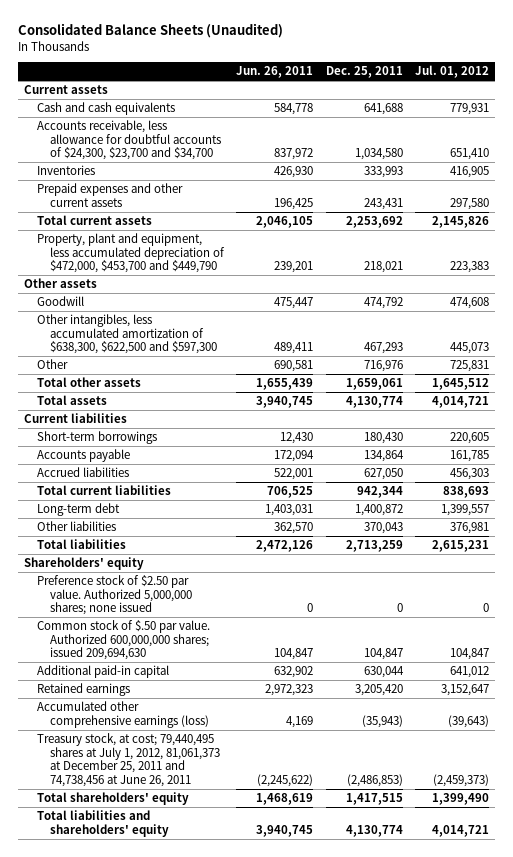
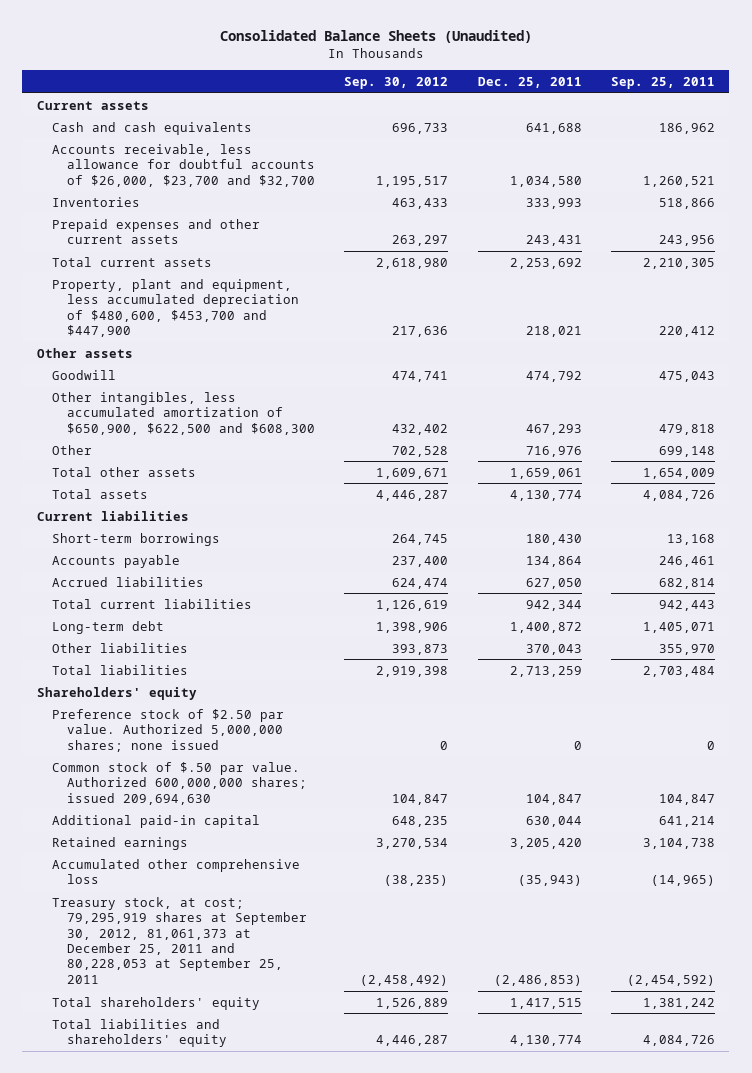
- | Jun. 26, 2011 | Dec. 25, 2011 | Jul. 01, 2012
+ | Sep. 30, 2012 | Dec. 25, 2011 | Sep. 25, 2011
- Accounts receivable, less allowance for doubtful accounts of $24,300, $23,700 and $34,700 | 837,972 | 1,034,580 | 651,410
+ Accounts receivable, less allowance for doubtful accounts of $26,000, $23,700 and $32,700 | 1,195,517 | 1,034,580 | 1,260,521
- Property, plant and equipment, less accumulated depreciation of $472,000, $453,700 and $449,790 | 239,201 | 218,021 | 223,383
+ Property, plant and equipment, less accumulated depreciation of $480,600, $453,700 and $447,900 | 217,636 | 218,021 | 220,412
- Other intangibles, less accumulated amortization of $638,300, $622,500 and $597,300 | 489,411 | 467,293 | 445,073
+ Other intangibles, less accumulated amortization of $650,900, $622,500 and $608,300 | 432,402 | 467,293 | 479,818
- Accumulated other comprehensive earnings (loss) | 4,169 | (35,943) | (39,643)
- Treasury stock, at cost; 79,440,495 shares at July 1, 2012, 81,061,373 at December 25, 2011 and 74,738,456 at June 26, 2011 | (2,245,622) | (2,486,853) | (2,459,373)
+ Accumulated other comprehensive loss | (38,235) | (35,943) | (14,965)
+ Treasury stock, at cost; 79,295,919 shares at September 30, 2012, 81,061,373 at December 25, 2011 and 80,228,053 at September 25, 2011 | (2,458,492) | (2,486,853) | (2,454,592)

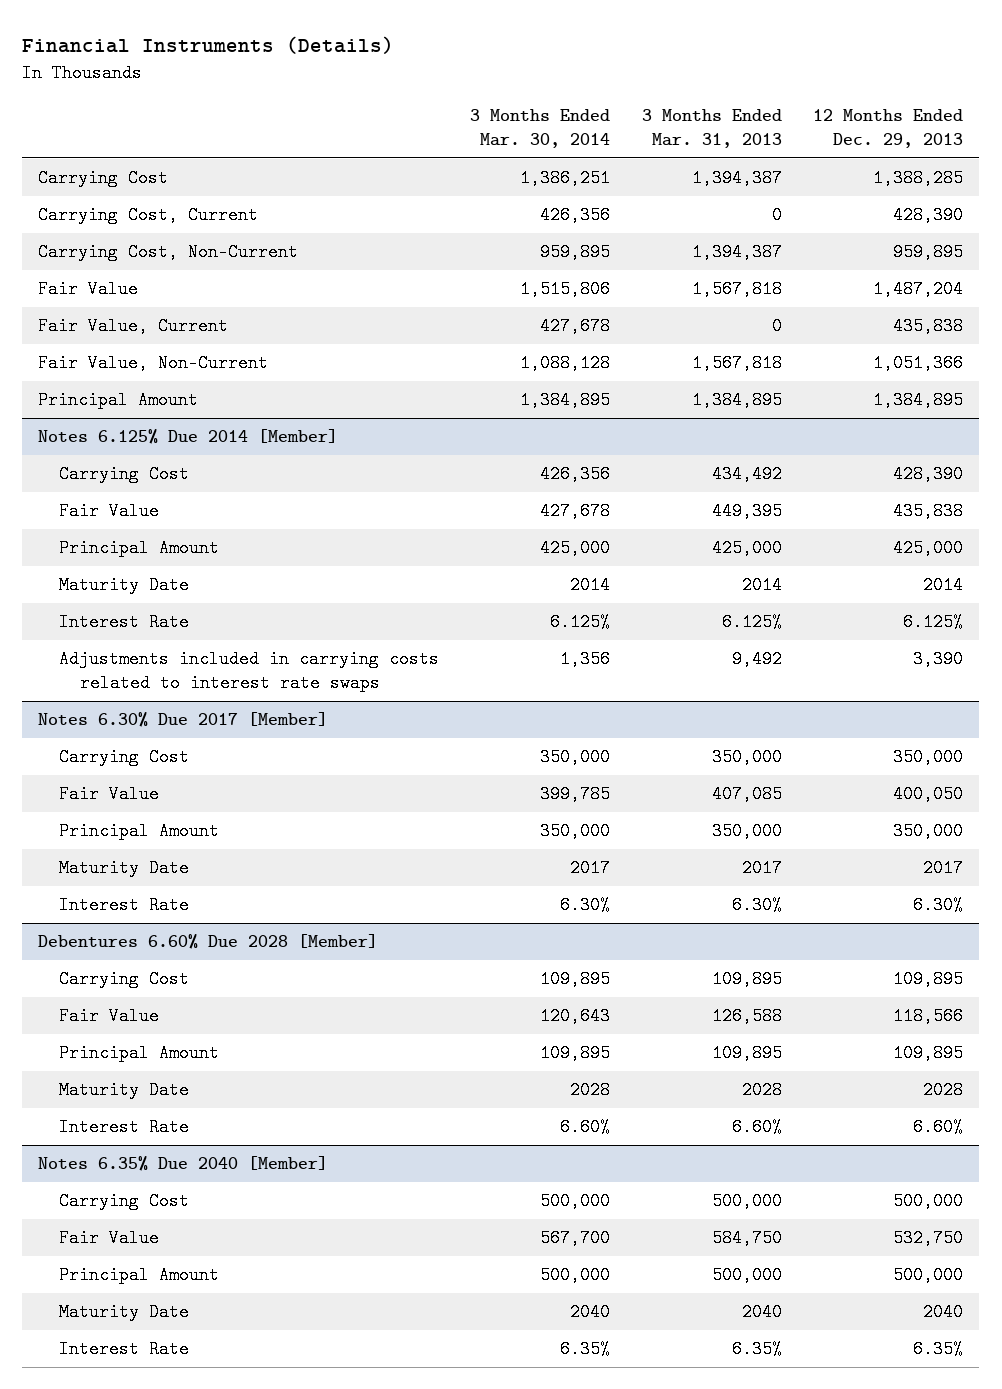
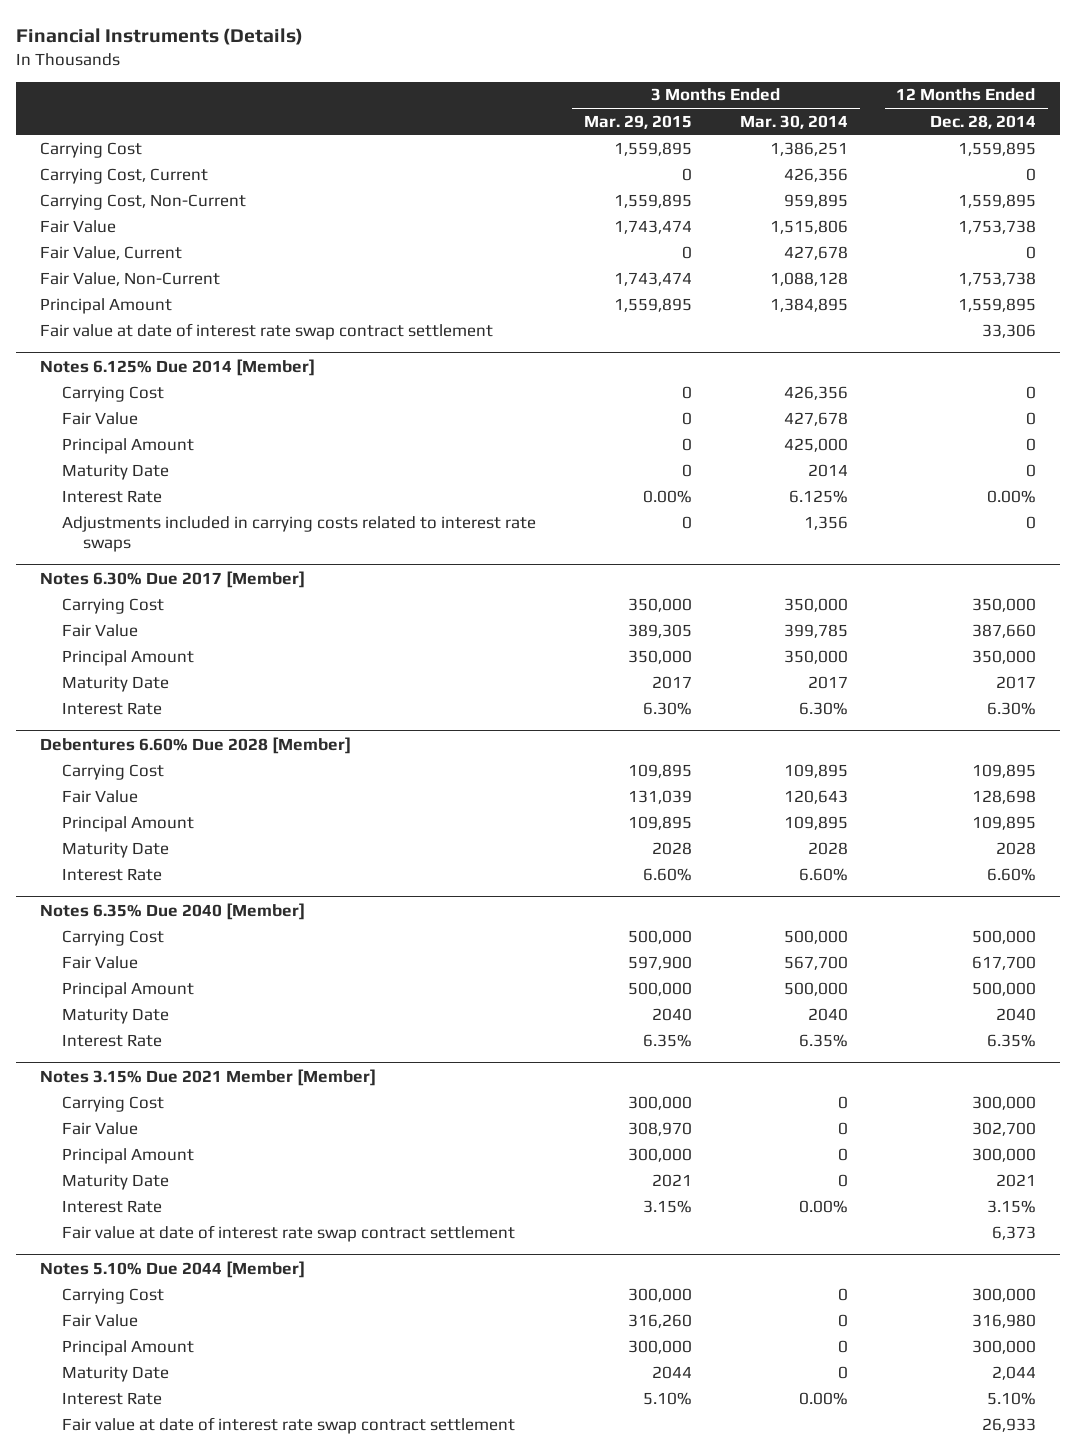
- | 3 Months Ended Mar. 30, 2014 | 3 Months Ended Mar. 31, 2013 | 12 Months Ended Dec. 29, 2013
+ | 3 Months Ended Mar. 29, 2015 | 3 Months Ended Mar. 30, 2014 | 12 Months Ended Dec. 28, 2014
+ Fair value at date of interest rate swap contract settlement | | | 33,306
+ Notes 3.15% Due 2021 Member [Member]
+ Carrying Cost | 300,000 | 0 | 300,000
+ Fair Value | 308,970 | 0 | 302,700
+ Principal Amount | 300,000 | 0 | 300,000
+ Maturity Date | 2021 | 0 | 2021
+ Interest Rate | 3.15% | 0.00% | 3.15%
+ Fair value at date of interest rate swap contract settlement | | | 6,373
+ Notes 5.10% Due 2044 [Member]
+ Carrying Cost | 300,000 | 0 | 300,000
+ Fair Value | 316,260 | 0 | 316,980
+ Principal Amount | 300,000 | 0 | 300,000
+ Maturity Date | 2044 | 0 | 2,044
+ Interest Rate | 5.10% | 0.00% | 5.10%
+ Fair value at date of interest rate swap contract settlement | | | 26,933

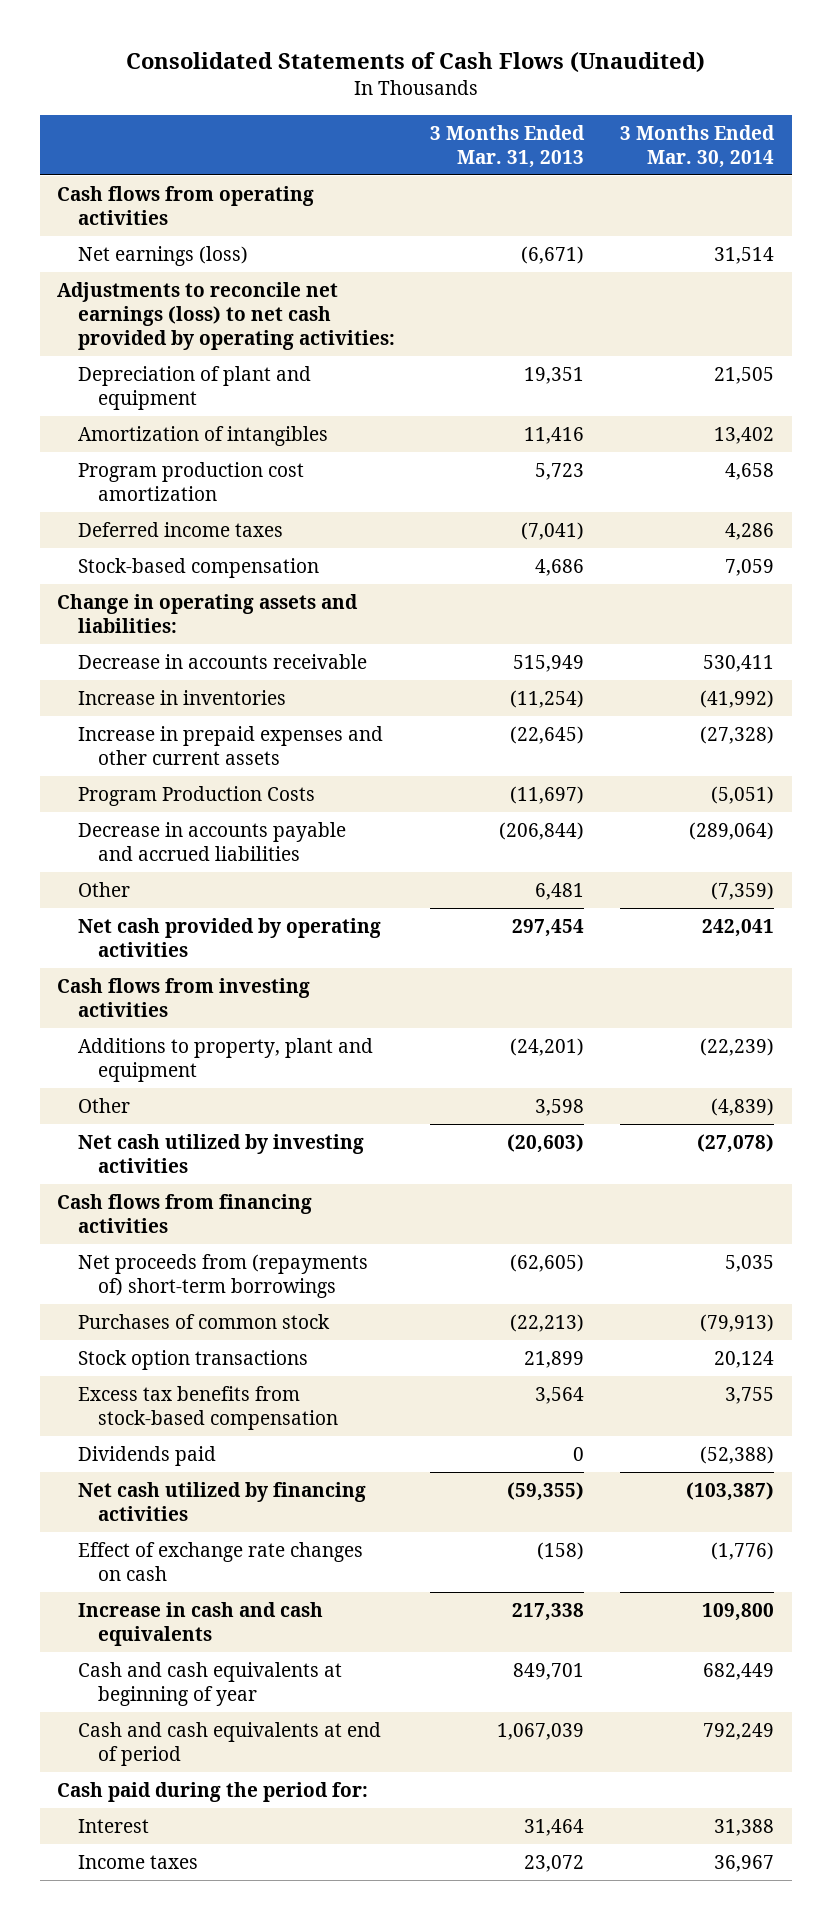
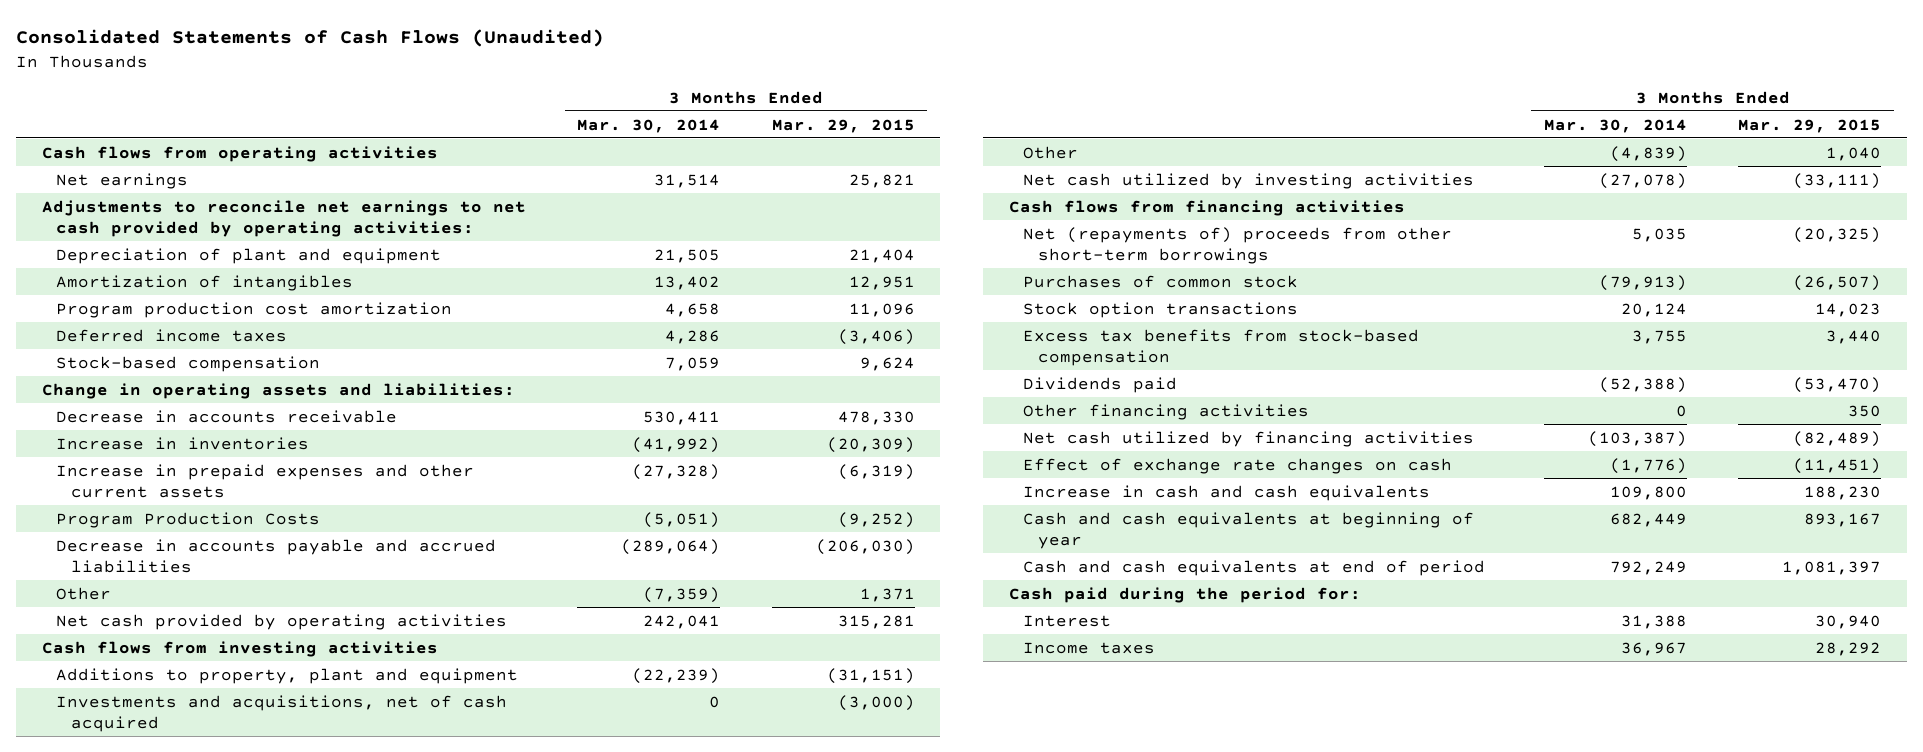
- | 3 Months Ended Mar. 31, 2013 | 3 Months Ended Mar. 30, 2014
+ | 3 Months Ended Mar. 30, 2014 | 3 Months Ended Mar. 29, 2015
- Net earnings (loss) | (6,671) | 31,514
- Adjustments to reconcile net earnings (loss) to net cash provided by operating activities:
+ Net earnings | 31,514 | 25,821
+ Adjustments to reconcile net earnings to net cash provided by operating activities:
+ Investments and acquisitions, net of cash acquired | 0 | (3,000)
- Net proceeds from (repayments of) short-term borrowings | (62,605) | 5,035
+ Net (repayments of) proceeds from other short-term borrowings | 5,035 | (20,325)
+ Other financing activities | 0 | 350

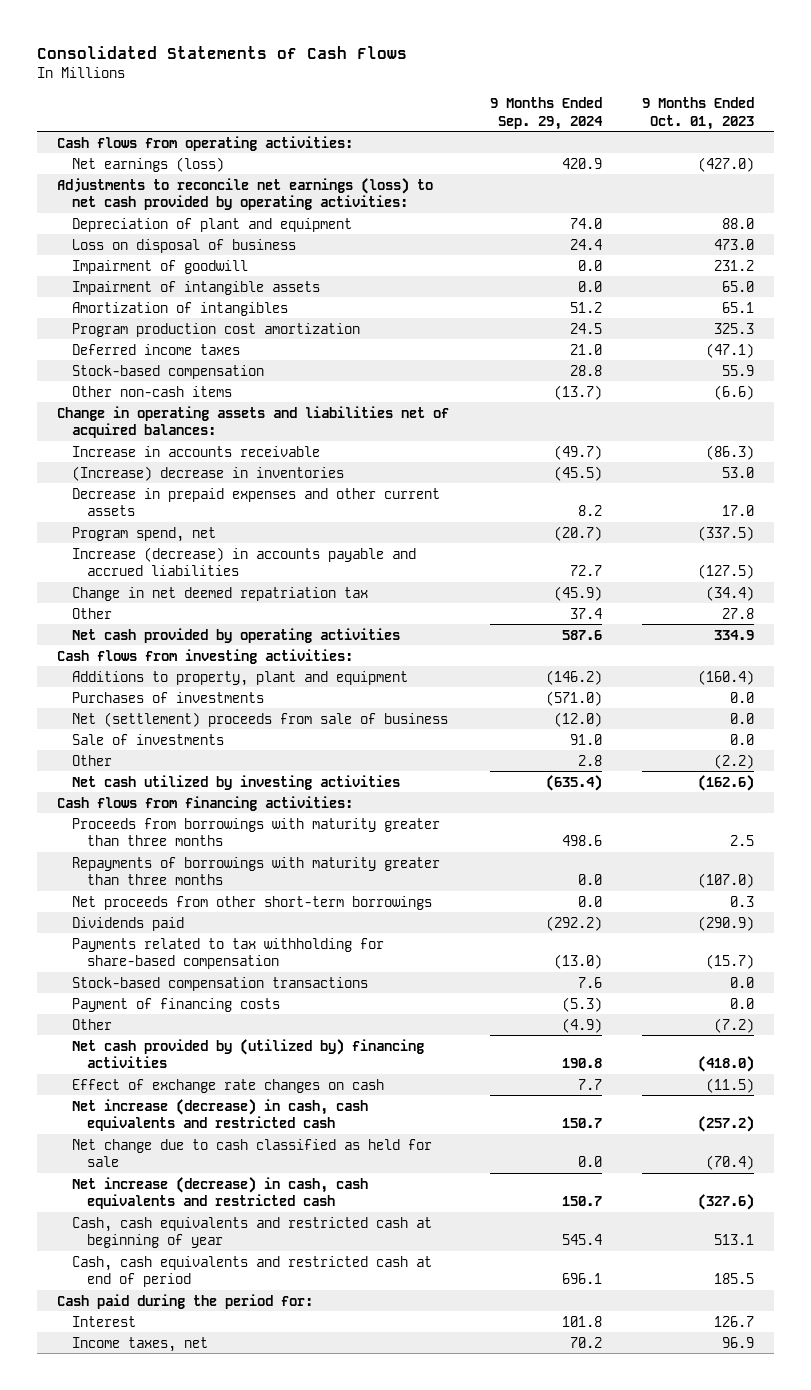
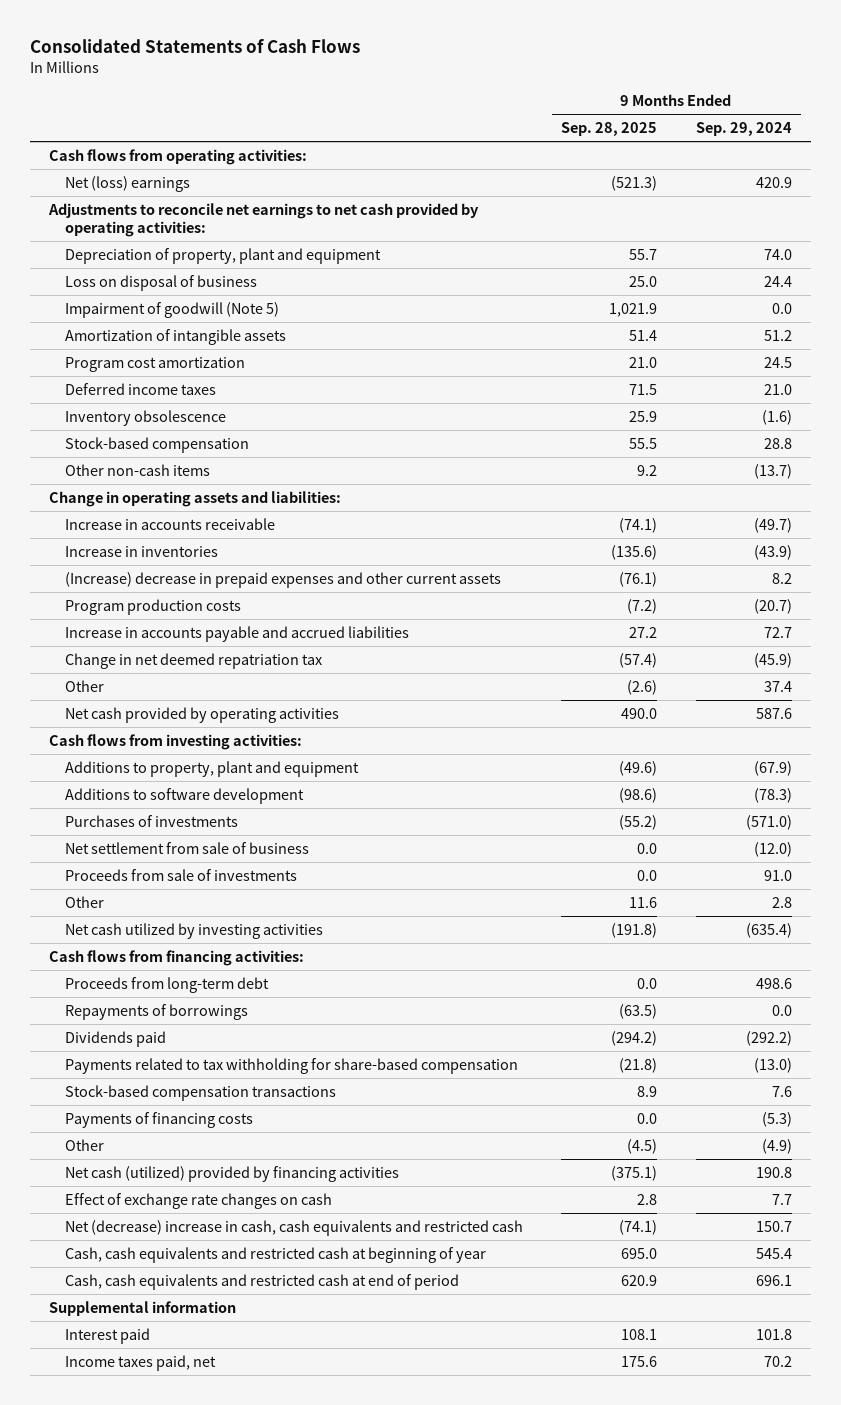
- | 9 Months Ended Sep. 29, 2024 | 9 Months Ended Oct. 01, 2023
+ | 9 Months Ended Sep. 28, 2025 | 9 Months Ended Sep. 29, 2024
- Net earnings (loss) | 420.9 | (427.0)
- Adjustments to reconcile net earnings (loss) to net cash provided by operating activities:
- Depreciation of plant and equipment | 74.0 | 88.0
+ Net (loss) earnings | (521.3) | 420.9
+ Adjustments to reconcile net earnings to net cash provided by operating activities:
+ Depreciation of property, plant and equipment | 55.7 | 74.0
- Impairment of goodwill | 0.0 | 231.2
- Impairment of intangible assets | 0.0 | 65.0
- Amortization of intangibles | 51.2 | 65.1
- Program production cost amortization | 24.5 | 325.3
+ Impairment of goodwill (Note 5) | 1,021.9 | 0.0
+ Amortization of intangible assets | 51.4 | 51.2
+ Program cost amortization | 21.0 | 24.5
+ Inventory obsolescence | 25.9 | (1.6)
- Change in operating assets and liabilities net of acquired balances:
+ Change in operating assets and liabilities:
- (Increase) decrease in inventories | (45.5) | 53.0
- Decrease in prepaid expenses and other current assets | 8.2 | 17.0
- Program spend, net | (20.7) | (337.5)
- Increase (decrease) in accounts payable and accrued liabilities | 72.7 | (127.5)
+ Increase in inventories | (135.6) | (43.9)
+ (Increase) decrease in prepaid expenses and other current assets | (76.1) | 8.2
+ Program production costs | (7.2) | (20.7)
+ Increase in accounts payable and accrued liabilities | 27.2 | 72.7
- Additions to property, plant and equipment | (146.2) | (160.4)
+ Additions to property, plant and equipment | (49.6) | (67.9)
+ Additions to software development | (98.6) | (78.3)
- Net (settlement) proceeds from sale of business | (12.0) | 0.0
- Sale of investments | 91.0 | 0.0
+ Net settlement from sale of business | 0.0 | (12.0)
+ Proceeds from sale of investments | 0.0 | 91.0
- Proceeds from borrowings with maturity greater than three months | 498.6 | 2.5
- Repayments of borrowings with maturity greater than three months | 0.0 | (107.0)
- Net proceeds from other short-term borrowings | 0.0 | 0.3
+ Proceeds from long-term debt | 0.0 | 498.6
+ Repayments of borrowings | (63.5) | 0.0
- Payment of financing costs | (5.3) | 0.0
+ Payments of financing costs | 0.0 | (5.3)
- Net cash provided by (utilized by) financing activities | 190.8 | (418.0)
+ Net cash (utilized) provided by financing activities | (375.1) | 190.8
- Net increase (decrease) in cash, cash equivalents and restricted cash | 150.7 | (257.2)
- Net change due to cash classified as held for sale | 0.0 | (70.4)
- Net increase (decrease) in cash, cash equivalents and restricted cash | 150.7 | (327.6)
+ Net (decrease) increase in cash, cash equivalents and restricted cash | (74.1) | 150.7
- Cash paid during the period for:
- Interest | 101.8 | 126.7
- Income taxes, net | 70.2 | 96.9
+ Supplemental information
+ Interest paid | 108.1 | 101.8
+ Income taxes paid, net | 175.6 | 70.2

